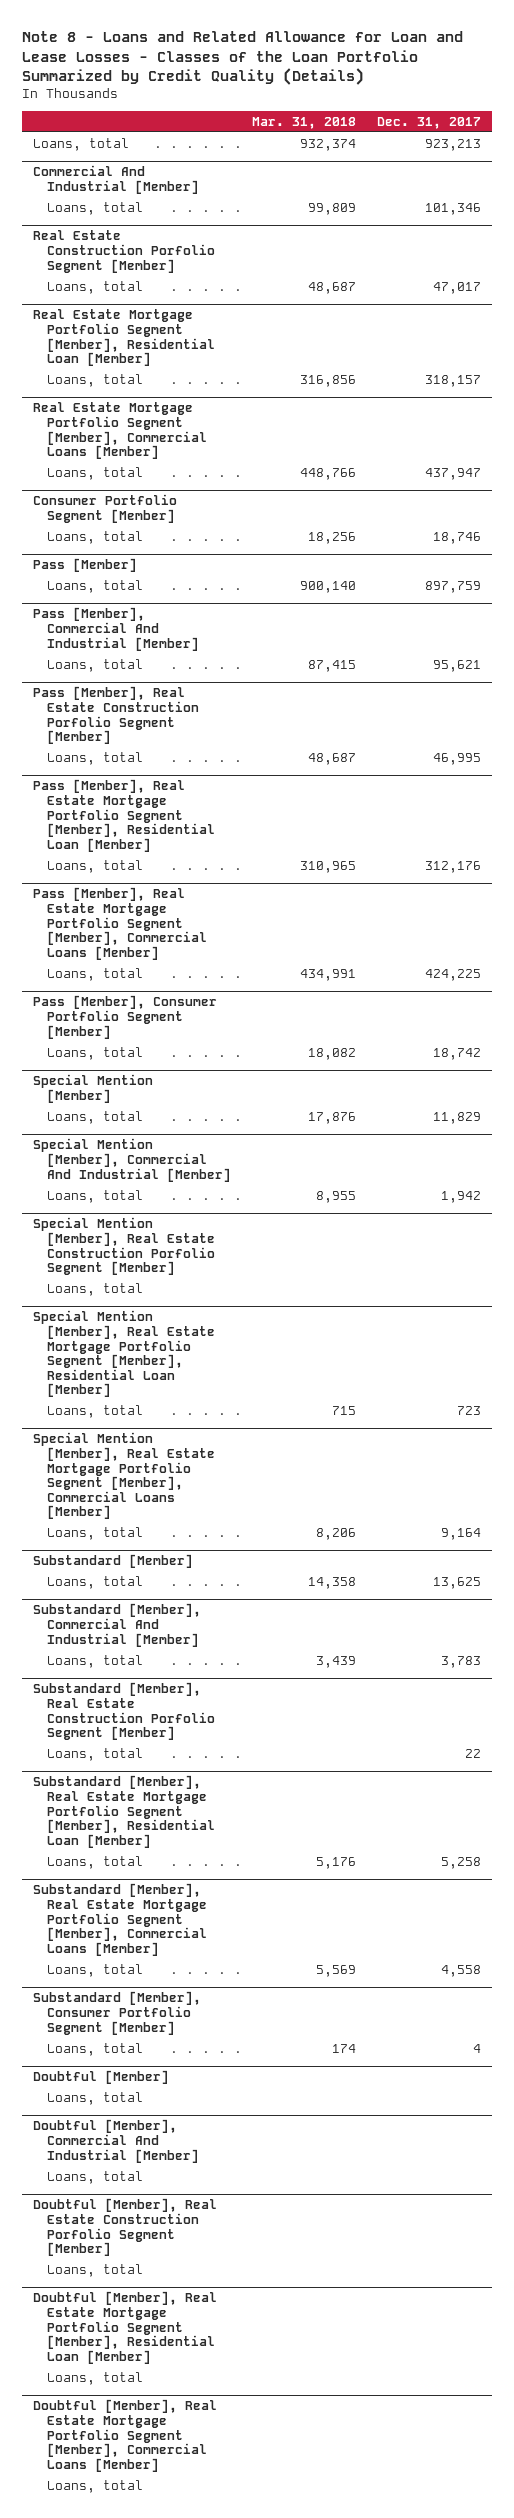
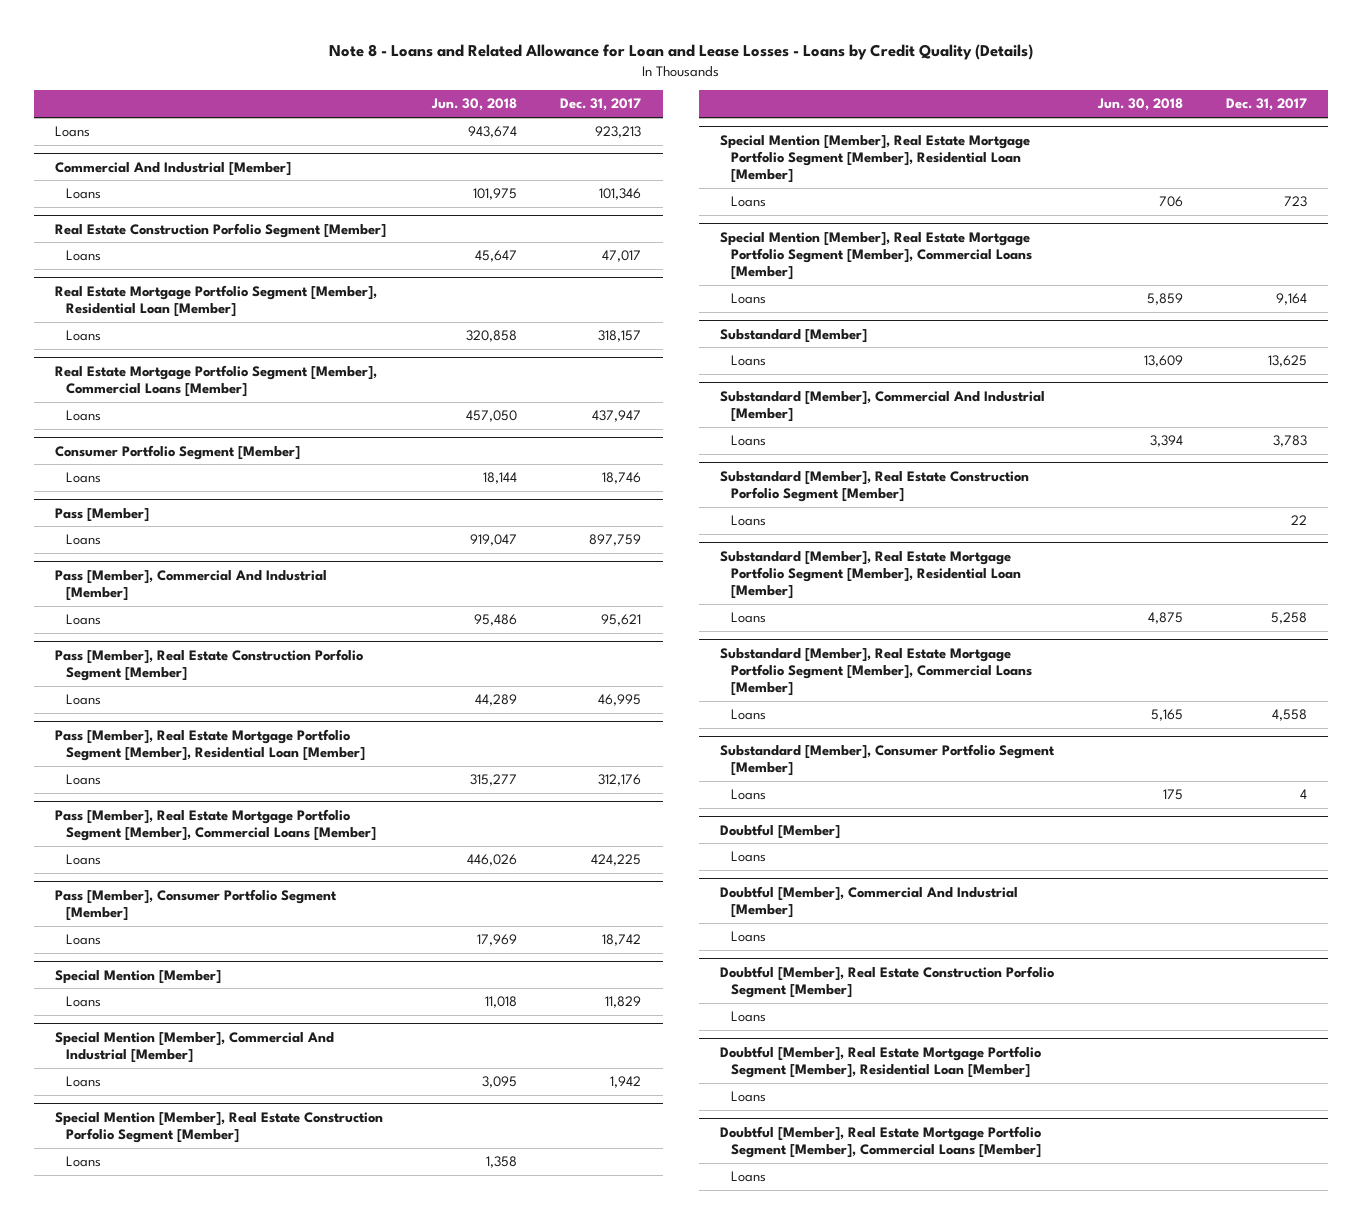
- Note 8 - Loans and Related Allowance for Loan and Lease Losses - Classes of the Loan Portfolio Summarized by Credit Quality (Details)
+ Note 8 - Loans and Related Allowance for Loan and Lease Losses - Loans by Credit Quality (Details)
- | Mar. 31, 2018 | Dec. 31, 2017
+ | Jun. 30, 2018 | Dec. 31, 2017
- Loans, total | 932,374 | 923,213
+ Loans | 943,674 | 923,213
@ Commercial And Industrial [Member]
- Loans, total | 99,809 | 101,346
+ Loans | 101,975 | 101,346
@ Real Estate Construction Porfolio Segment [Member]
- Loans, total | 48,687 | 47,017
+ Loans | 45,647 | 47,017
@ Real Estate Mortgage Portfolio Segment [Member], Residential Loan [Member]
- Loans, total | 316,856 | 318,157
+ Loans | 320,858 | 318,157
@ Real Estate Mortgage Portfolio Segment [Member], Commercial Loans [Member]
- Loans, total | 448,766 | 437,947
+ Loans | 457,050 | 437,947
@ Consumer Portfolio Segment [Member]
- Loans, total | 18,256 | 18,746
+ Loans | 18,144 | 18,746
@ Pass [Member]
- Loans, total | 900,140 | 897,759
+ Loans | 919,047 | 897,759
@ Pass [Member], Commercial And Industrial [Member]
- Loans, total | 87,415 | 95,621
+ Loans | 95,486 | 95,621
@ Pass [Member], Real Estate Construction Porfolio Segment [Member]
- Loans, total | 48,687 | 46,995
+ Loans | 44,289 | 46,995
@ Pass [Member], Real Estate Mortgage Portfolio Segment [Member], Residential Loan [Member]
- Loans, total | 310,965 | 312,176
+ Loans | 315,277 | 312,176
@ Pass [Member], Real Estate Mortgage Portfolio Segment [Member], Commercial Loans [Member]
- Loans, total | 434,991 | 424,225
+ Loans | 446,026 | 424,225
@ Pass [Member], Consumer Portfolio Segment [Member]
- Loans, total | 18,082 | 18,742
+ Loans | 17,969 | 18,742
@ Special Mention [Member]
- Loans, total | 17,876 | 11,829
+ Loans | 11,018 | 11,829
@ Special Mention [Member], Commercial And Industrial [Member]
- Loans, total | 8,955 | 1,942
+ Loans | 3,095 | 1,942
@ Special Mention [Member], Real Estate Construction Porfolio Segment [Member]
- Loans, total
+ Loans | 1,358 |
@ Special Mention [Member], Real Estate Mortgage Portfolio Segment [Member], Residential Loan [Member]
- Loans, total | 715 | 723
+ Loans | 706 | 723
@ Special Mention [Member], Real Estate Mortgage Portfolio Segment [Member], Commercial Loans [Member]
- Loans, total | 8,206 | 9,164
+ Loans | 5,859 | 9,164
@ Substandard [Member]
- Loans, total | 14,358 | 13,625
+ Loans | 13,609 | 13,625
@ Substandard [Member], Commercial And Industrial [Member]
- Loans, total | 3,439 | 3,783
+ Loans | 3,394 | 3,783
@ Substandard [Member], Real Estate Construction Porfolio Segment [Member]
- Loans, total | | 22
+ Loans | | 22
@ Substandard [Member], Real Estate Mortgage Portfolio Segment [Member], Residential Loan [Member]
- Loans, total | 5,176 | 5,258
+ Loans | 4,875 | 5,258
@ Substandard [Member], Real Estate Mortgage Portfolio Segment [Member], Commercial Loans [Member]
- Loans, total | 5,569 | 4,558
+ Loans | 5,165 | 4,558
@ Substandard [Member], Consumer Portfolio Segment [Member]
- Loans, total | 174 | 4
+ Loans | 175 | 4
@ Doubtful [Member]
- Loans, total
+ Loans
@ Doubtful [Member], Commercial And Industrial [Member]
- Loans, total
+ Loans
@ Doubtful [Member], Real Estate Construction Porfolio Segment [Member]
- Loans, total
+ Loans
@ Doubtful [Member], Real Estate Mortgage Portfolio Segment [Member], Residential Loan [Member]
- Loans, total
+ Loans
@ Doubtful [Member], Real Estate Mortgage Portfolio Segment [Member], Commercial Loans [Member]
- Loans, total
+ Loans

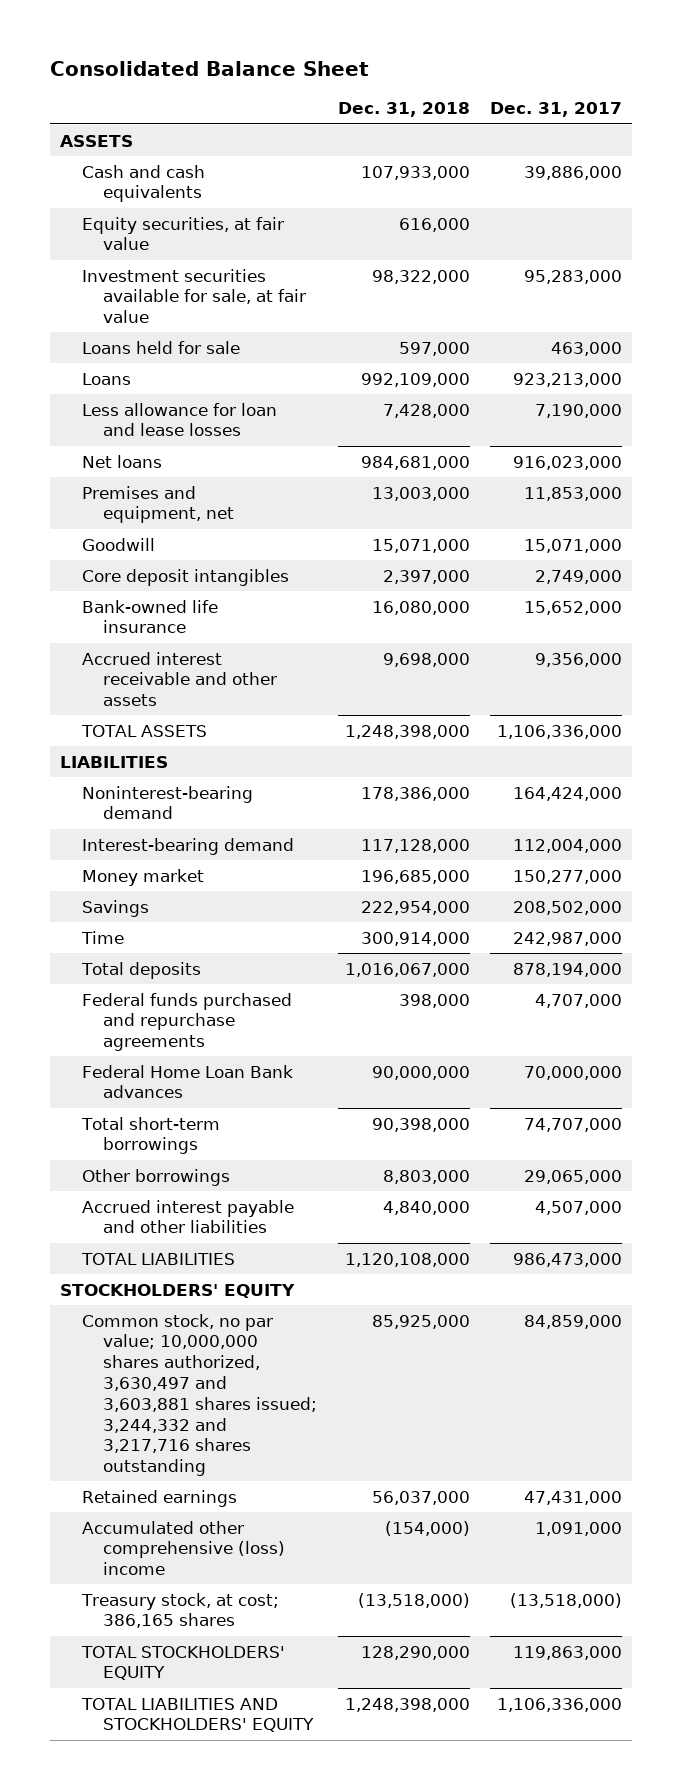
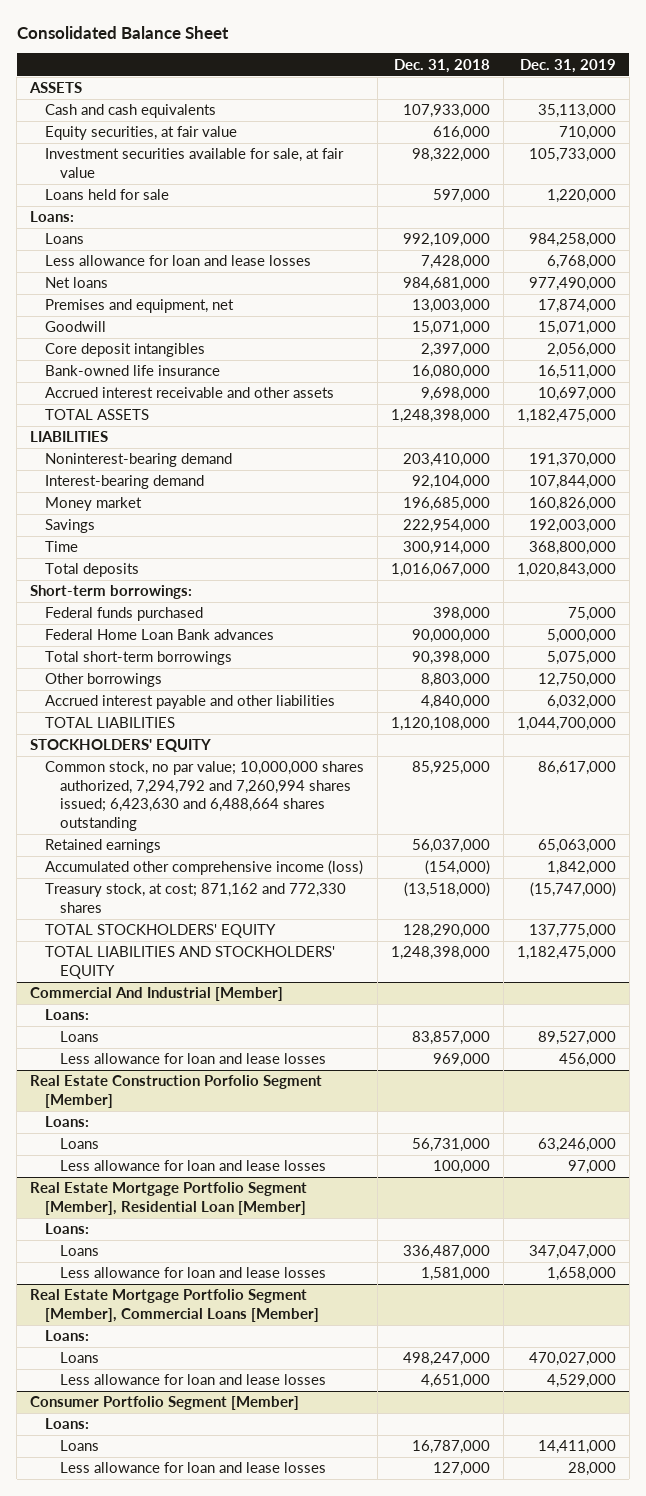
- | Dec. 31, 2018 | Dec. 31, 2017
+ | Dec. 31, 2018 | Dec. 31, 2019
+ Loans:
- Noninterest-bearing demand | 178,386,000 | 164,424,000
- Interest-bearing demand | 117,128,000 | 112,004,000
+ Noninterest-bearing demand | 203,410,000 | 191,370,000
+ Interest-bearing demand | 92,104,000 | 107,844,000
- Federal funds purchased and repurchase agreements | 398,000 | 4,707,000
+ Short-term borrowings:
+ Federal funds purchased | 398,000 | 75,000
- Common stock, no par value; 10,000,000 shares authorized, 3,630,497 and 3,603,881 shares issued; 3,244,332 and 3,217,716 shares outstanding | 85,925,000 | 84,859,000
+ Common stock, no par value; 10,000,000 shares authorized, 7,294,792 and 7,260,994 shares issued; 6,423,630 and 6,488,664 shares outstanding | 85,925,000 | 86,617,000
- Accumulated other comprehensive (loss) income | (154,000) | 1,091,000
- Treasury stock, at cost; 386,165 shares | (13,518,000) | (13,518,000)
+ Accumulated other comprehensive income (loss) | (154,000) | 1,842,000
+ Treasury stock, at cost; 871,162 and 772,330 shares | (13,518,000) | (15,747,000)
+ Commercial And Industrial [Member]
+ Loans:
+ Loans | 83,857,000 | 89,527,000
+ Less allowance for loan and lease losses | 969,000 | 456,000
+ Real Estate Construction Porfolio Segment [Member]
+ Loans:
+ Loans | 56,731,000 | 63,246,000
+ Less allowance for loan and lease losses | 100,000 | 97,000
+ Real Estate Mortgage Portfolio Segment [Member], Residential Loan [Member]
+ Loans:
+ Loans | 336,487,000 | 347,047,000
+ Less allowance for loan and lease losses | 1,581,000 | 1,658,000
+ Real Estate Mortgage Portfolio Segment [Member], Commercial Loans [Member]
+ Loans:
+ Loans | 498,247,000 | 470,027,000
+ Less allowance for loan and lease losses | 4,651,000 | 4,529,000
+ Consumer Portfolio Segment [Member]
+ Loans:
+ Loans | 16,787,000 | 14,411,000
+ Less allowance for loan and lease losses | 127,000 | 28,000

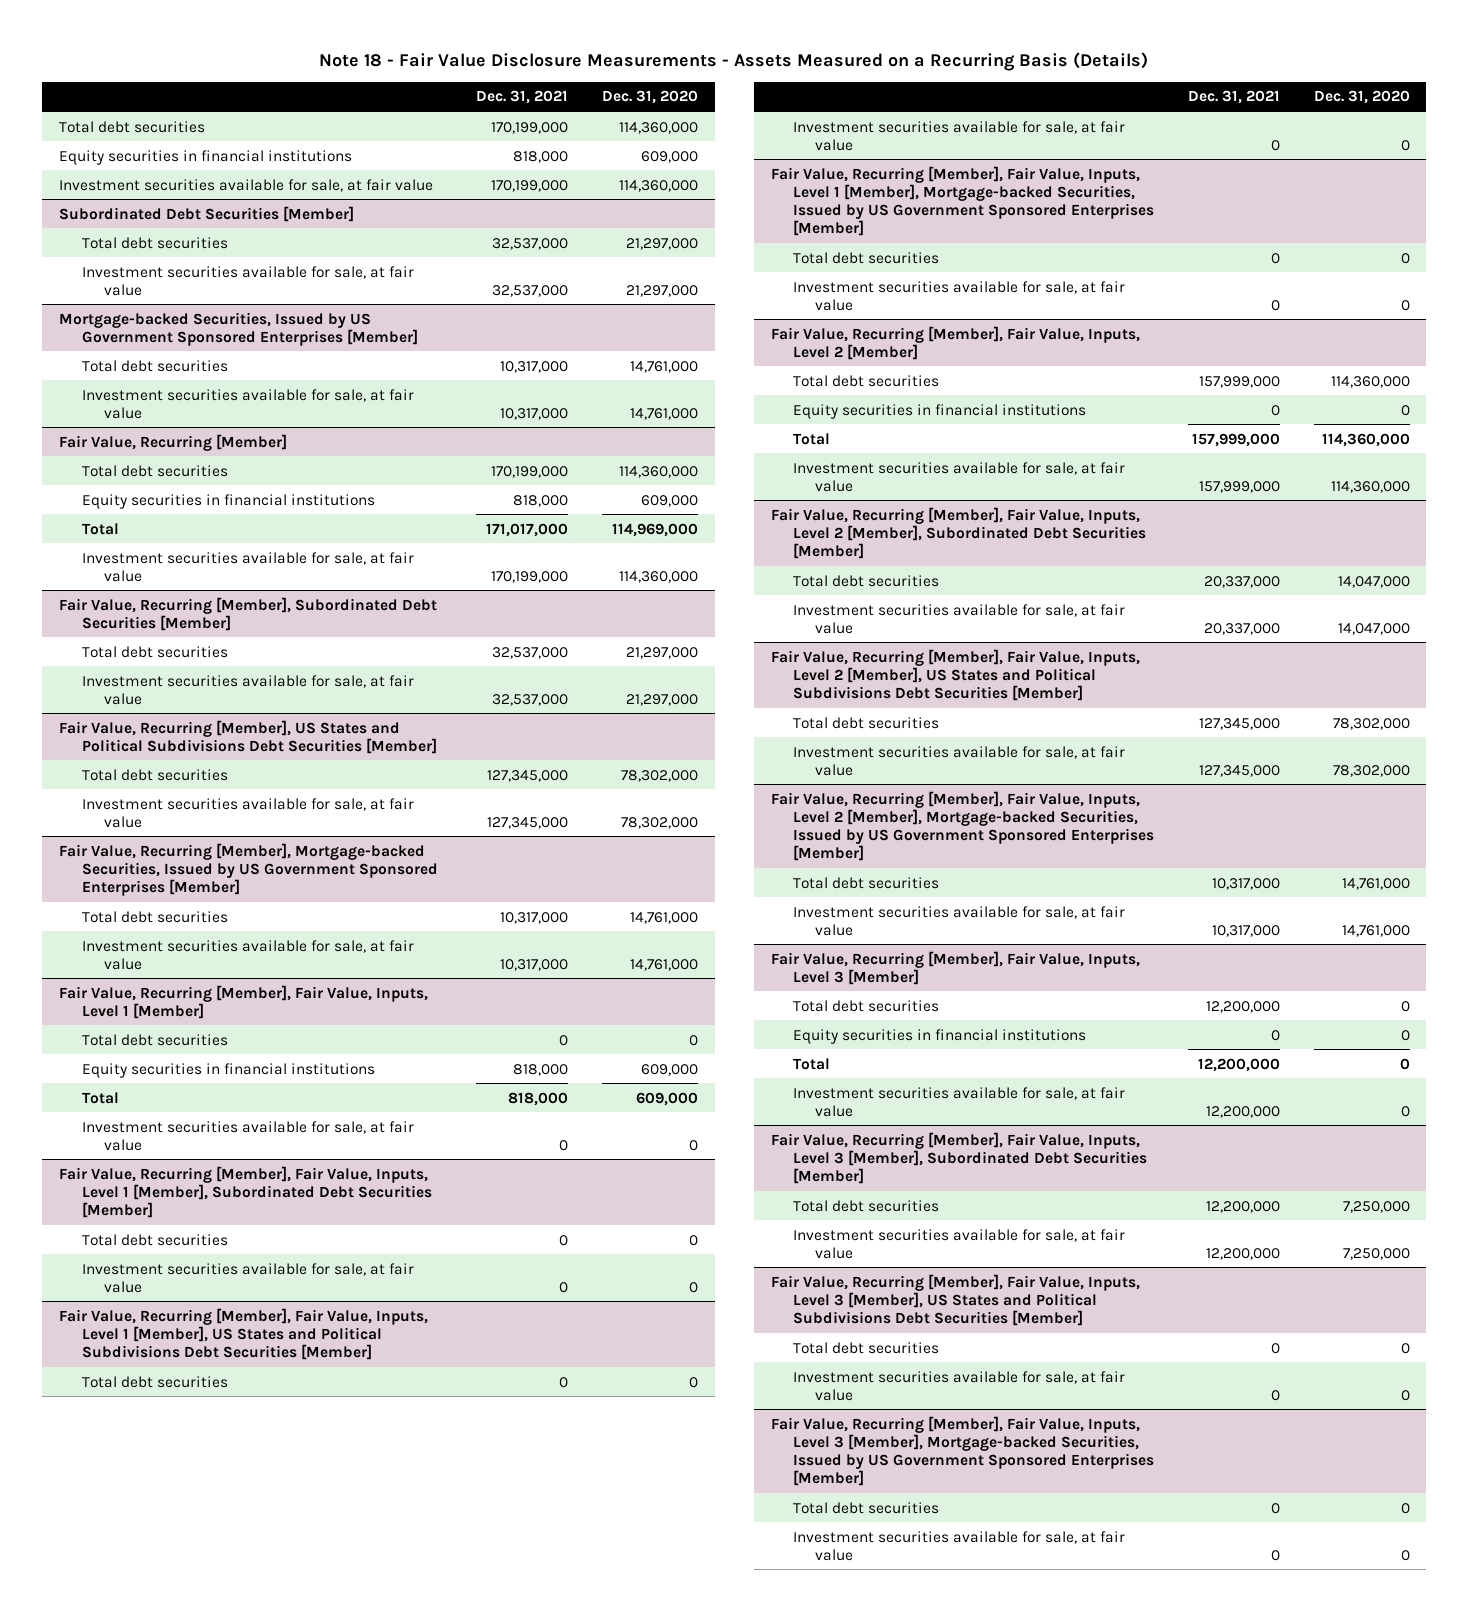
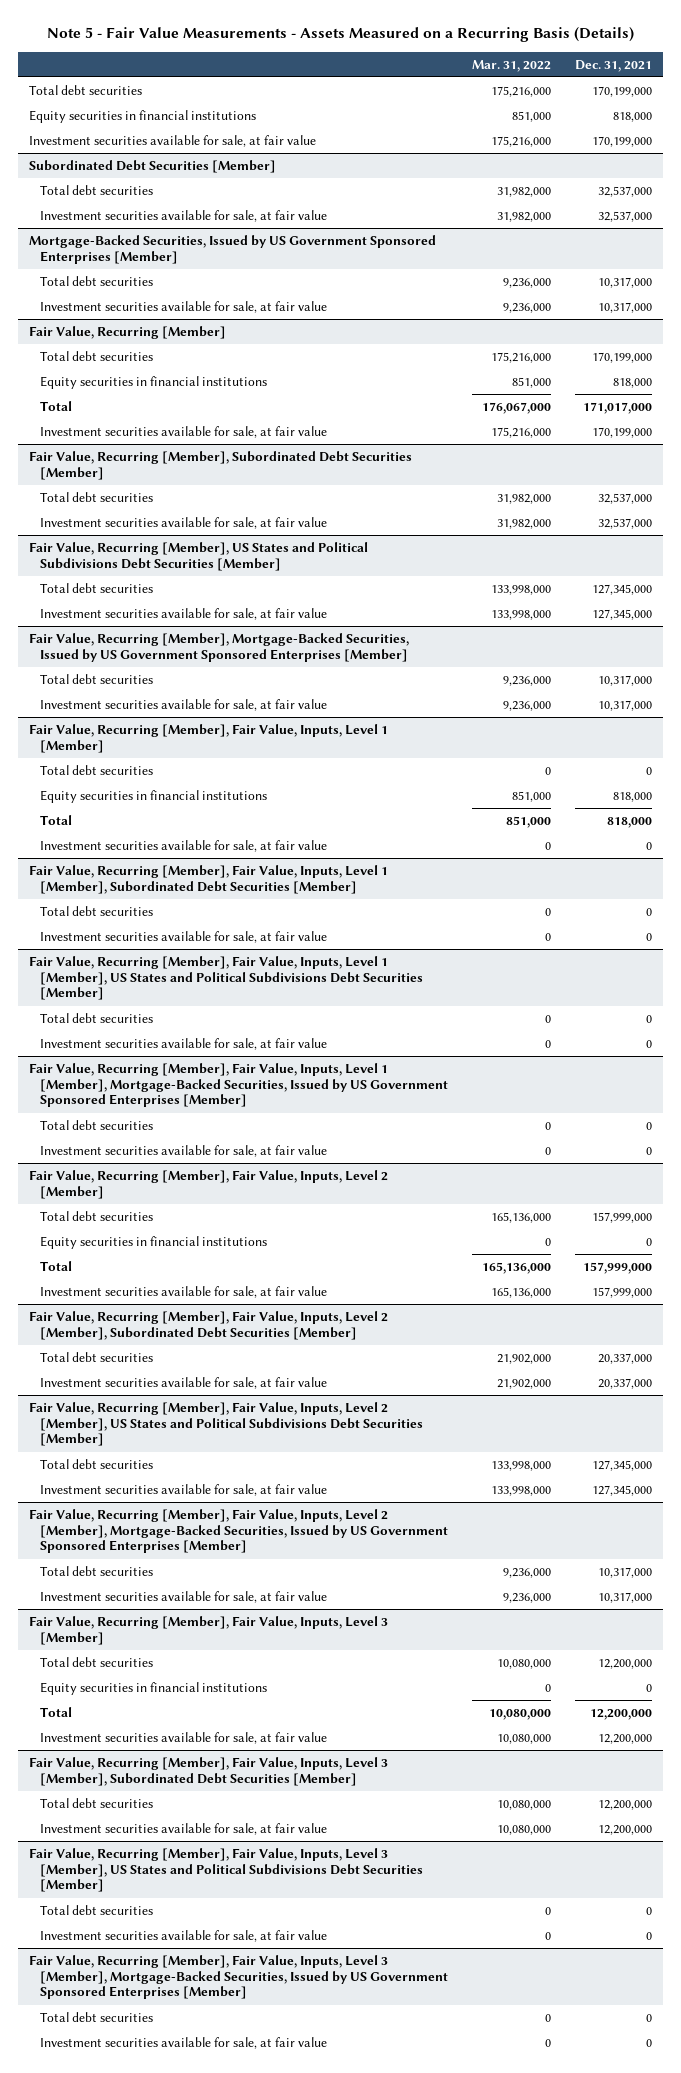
- Note 18 - Fair Value Disclosure Measurements - Assets Measured on a Recurring Basis (Details)
+ Note 5 - Fair Value Measurements - Assets Measured on a Recurring Basis (Details)
- | Dec. 31, 2021 | Dec. 31, 2020
+ | Mar. 31, 2022 | Dec. 31, 2021
- Mortgage-backed Securities, Issued by US Government Sponsored Enterprises [Member]
+ Mortgage-Backed Securities, Issued by US Government Sponsored Enterprises [Member]
- Fair Value, Recurring [Member], Mortgage-backed Securities, Issued by US Government Sponsored Enterprises [Member]
+ Fair Value, Recurring [Member], Mortgage-Backed Securities, Issued by US Government Sponsored Enterprises [Member]
- Fair Value, Recurring [Member], Fair Value, Inputs, Level 1 [Member], Mortgage-backed Securities, Issued by US Government Sponsored Enterprises [Member]
+ Fair Value, Recurring [Member], Fair Value, Inputs, Level 1 [Member], Mortgage-Backed Securities, Issued by US Government Sponsored Enterprises [Member]
- Fair Value, Recurring [Member], Fair Value, Inputs, Level 2 [Member], Mortgage-backed Securities, Issued by US Government Sponsored Enterprises [Member]
+ Fair Value, Recurring [Member], Fair Value, Inputs, Level 2 [Member], Mortgage-Backed Securities, Issued by US Government Sponsored Enterprises [Member]
- Fair Value, Recurring [Member], Fair Value, Inputs, Level 3 [Member], Mortgage-backed Securities, Issued by US Government Sponsored Enterprises [Member]
+ Fair Value, Recurring [Member], Fair Value, Inputs, Level 3 [Member], Mortgage-Backed Securities, Issued by US Government Sponsored Enterprises [Member]

